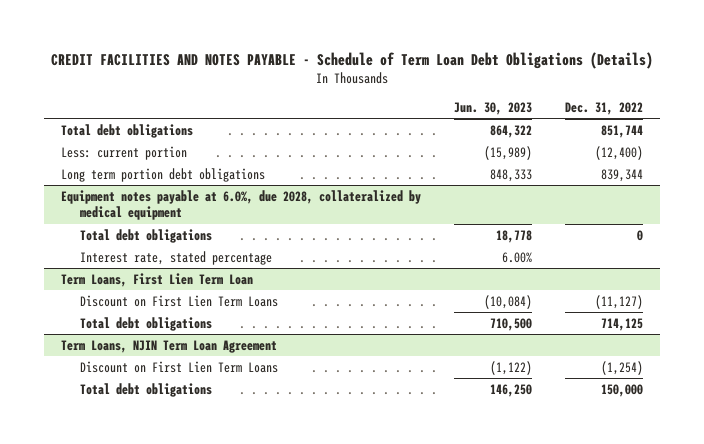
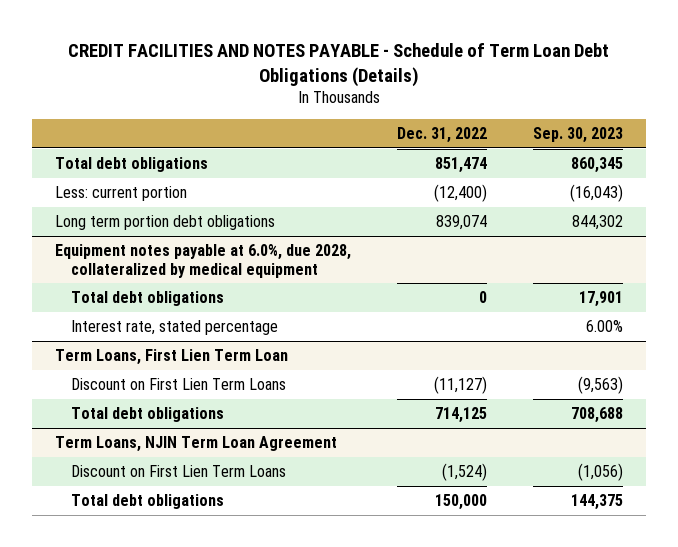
- | Jun. 30, 2023 | Dec. 31, 2022
+ | Dec. 31, 2022 | Sep. 30, 2023
- Total debt obligations | 864,322 | 851,744
+ Total debt obligations | 851,474 | 860,345
- Long term portion debt obligations | 848,333 | 839,344
+ Long term portion debt obligations | 839,074 | 844,302
@ Term Loans, NJIN Term Loan Agreement
- Discount on First Lien Term Loans | (1,122) | (1,254)
+ Discount on First Lien Term Loans | (1,524) | (1,056)

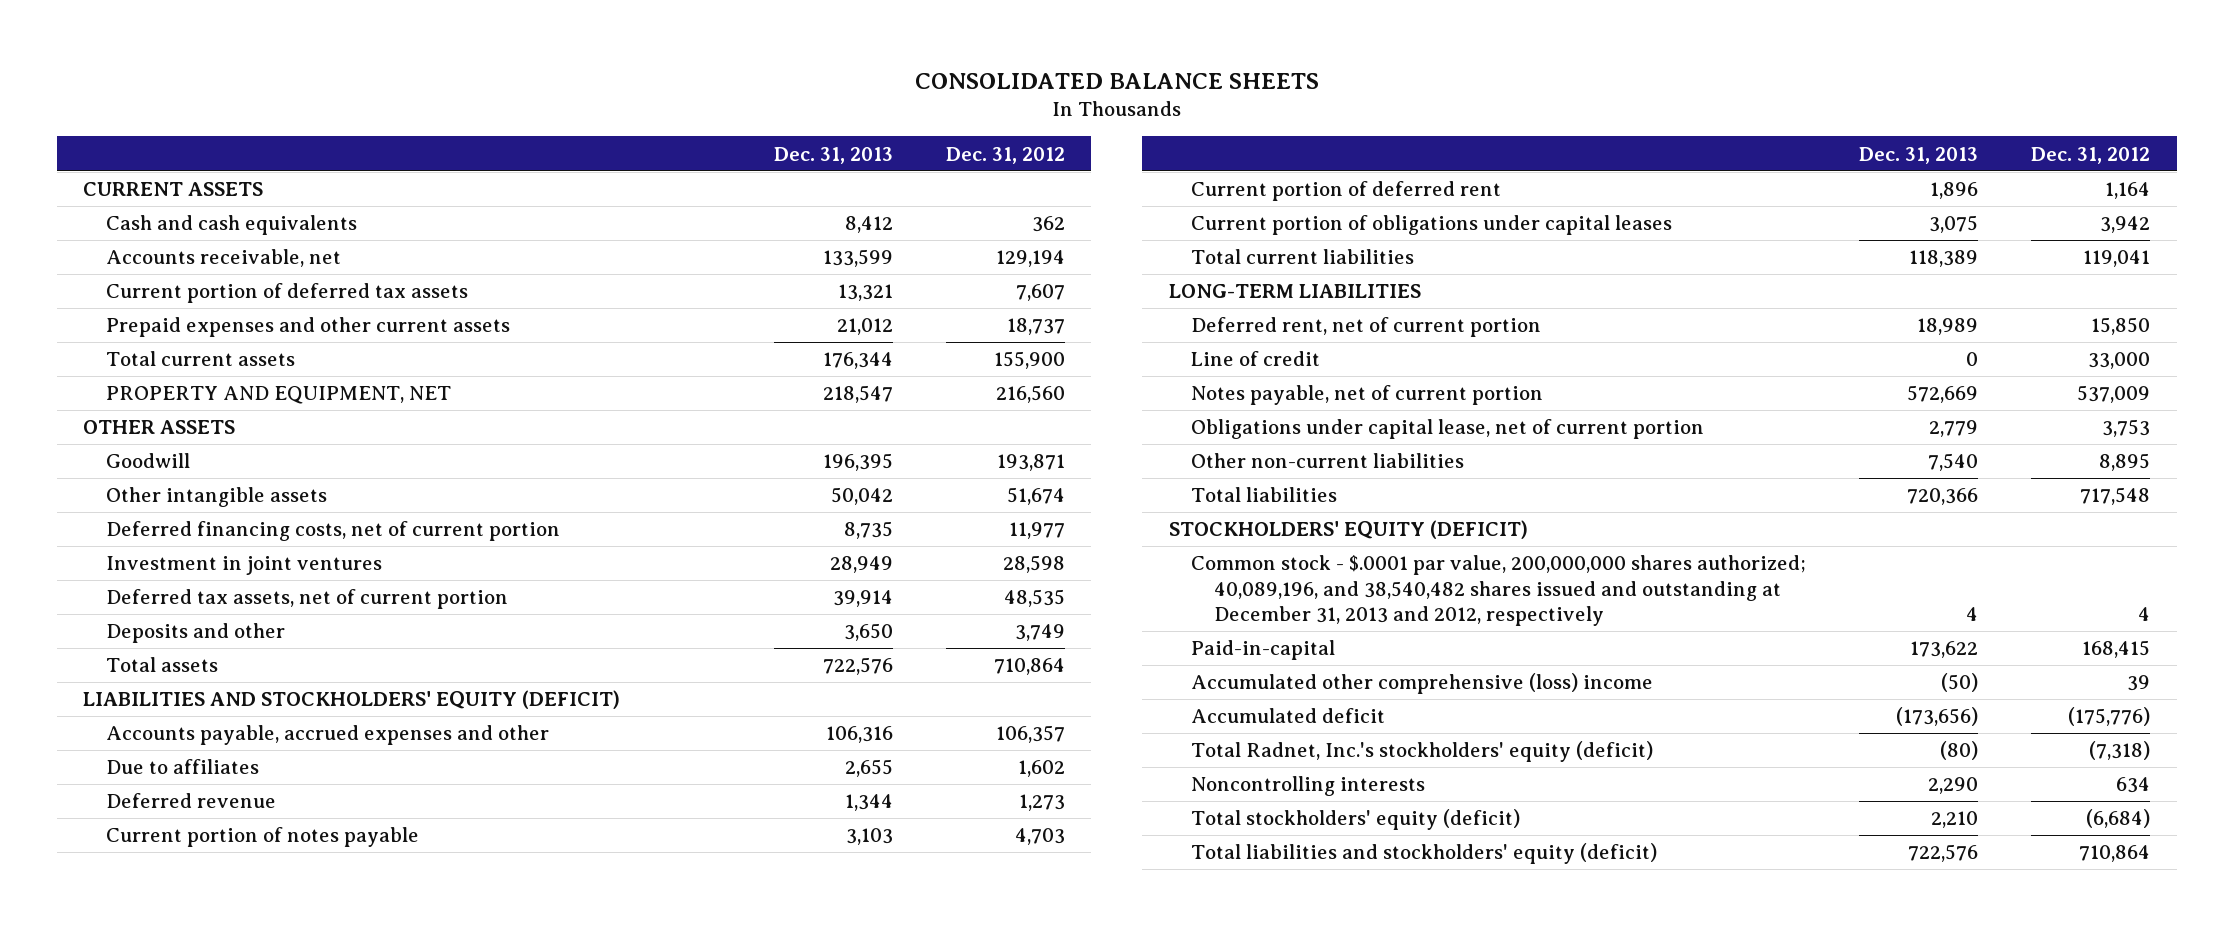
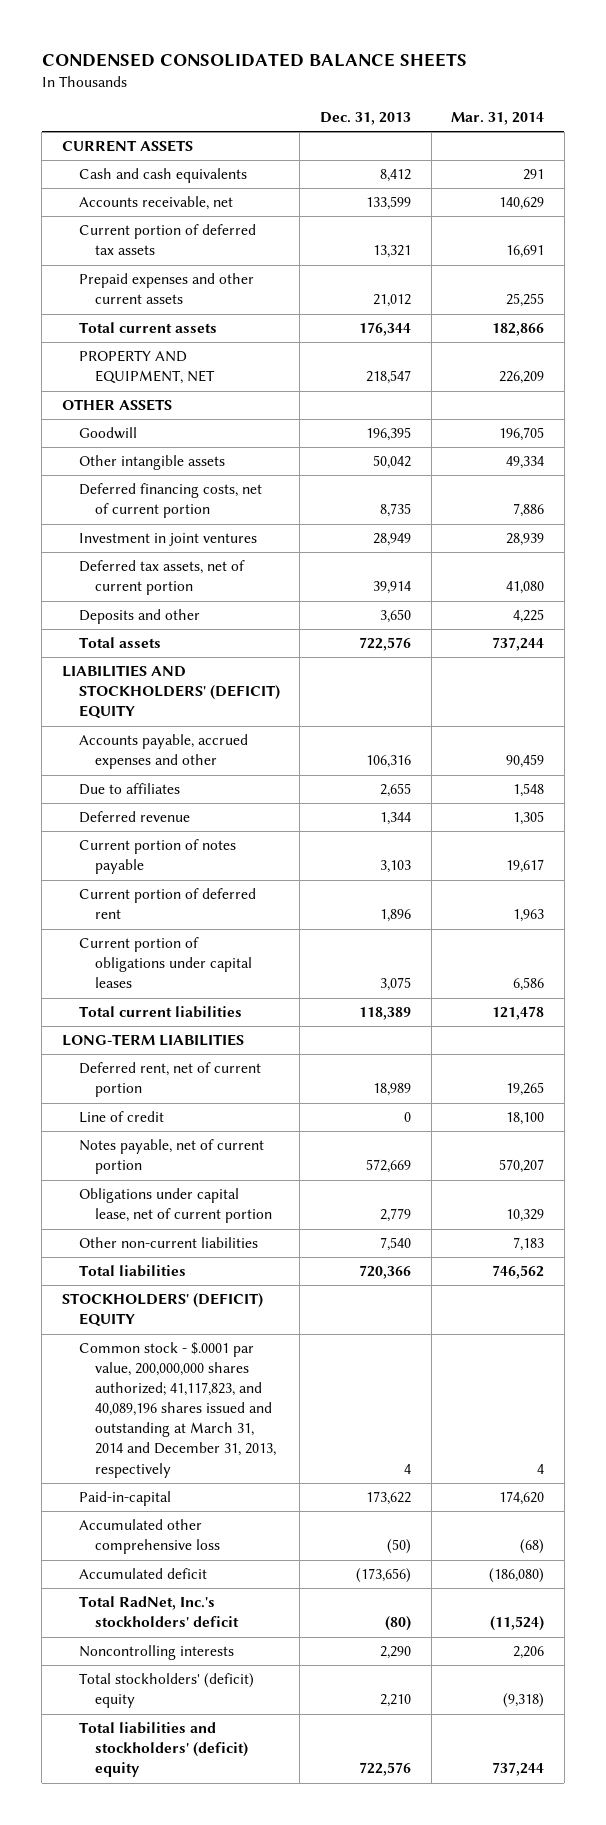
- CONSOLIDATED BALANCE SHEETS
+ CONDENSED CONSOLIDATED BALANCE SHEETS
- | Dec. 31, 2013 | Dec. 31, 2012
+ | Dec. 31, 2013 | Mar. 31, 2014
- LIABILITIES AND STOCKHOLDERS' EQUITY (DEFICIT)
+ LIABILITIES AND STOCKHOLDERS' (DEFICIT) EQUITY
- STOCKHOLDERS' EQUITY (DEFICIT)
- Common stock - $.0001 par value, 200,000,000 shares authorized; 40,089,196, and 38,540,482 shares issued and outstanding at December 31, 2013 and 2012, respectively | 4 | 4
+ STOCKHOLDERS' (DEFICIT) EQUITY
+ Common stock - $.0001 par value, 200,000,000 shares authorized; 41,117,823, and 40,089,196 shares issued and outstanding at March 31, 2014 and December 31, 2013, respectively | 4 | 4
- Accumulated other comprehensive (loss) income | (50) | 39
+ Accumulated other comprehensive loss | (50) | (68)
- Total Radnet, Inc.'s stockholders' equity (deficit) | (80) | (7,318)
+ Total RadNet, Inc.'s stockholders' deficit | (80) | (11,524)
- Total stockholders' equity (deficit) | 2,210 | (6,684)
- Total liabilities and stockholders' equity (deficit) | 722,576 | 710,864
+ Total stockholders' (deficit) equity | 2,210 | (9,318)
+ Total liabilities and stockholders' (deficit) equity | 722,576 | 737,244

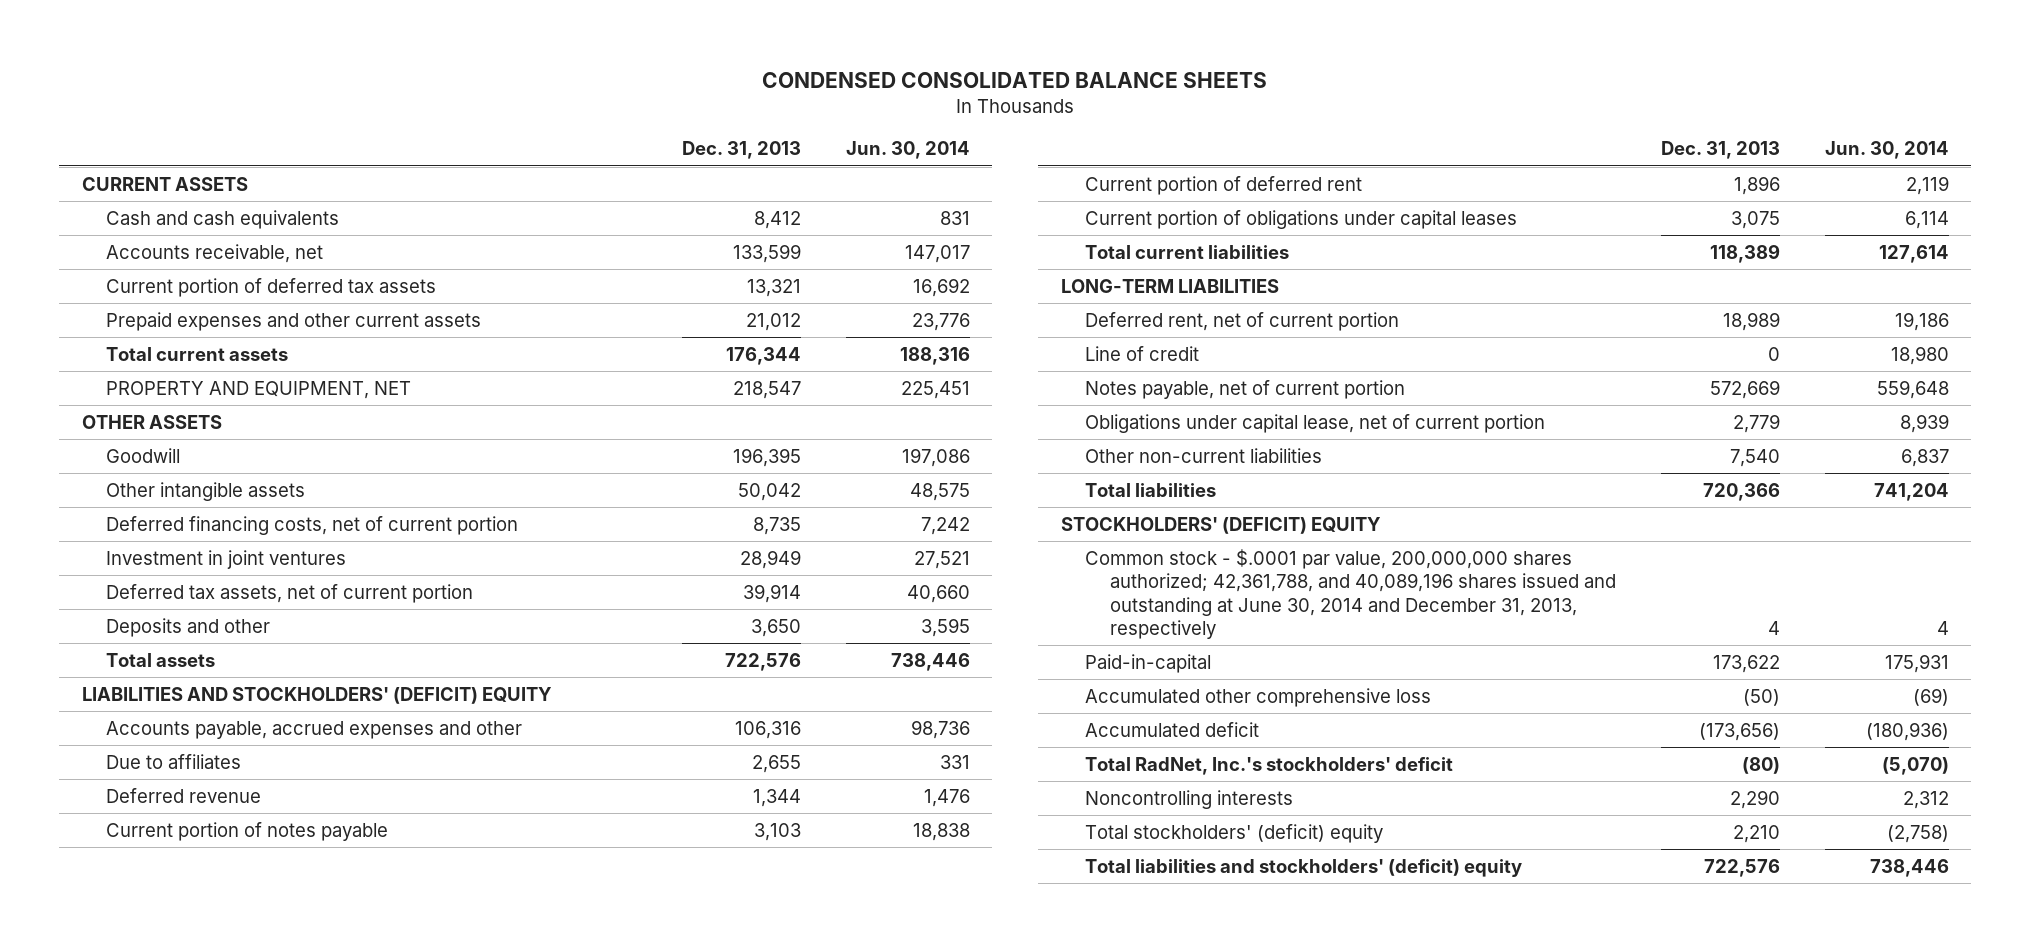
- | Dec. 31, 2013 | Mar. 31, 2014
+ | Dec. 31, 2013 | Jun. 30, 2014
- Common stock - $.0001 par value, 200,000,000 shares authorized; 41,117,823, and 40,089,196 shares issued and outstanding at March 31, 2014 and December 31, 2013, respectively | 4 | 4
+ Common stock - $.0001 par value, 200,000,000 shares authorized; 42,361,788, and 40,089,196 shares issued and outstanding at June 30, 2014 and December 31, 2013, respectively | 4 | 4

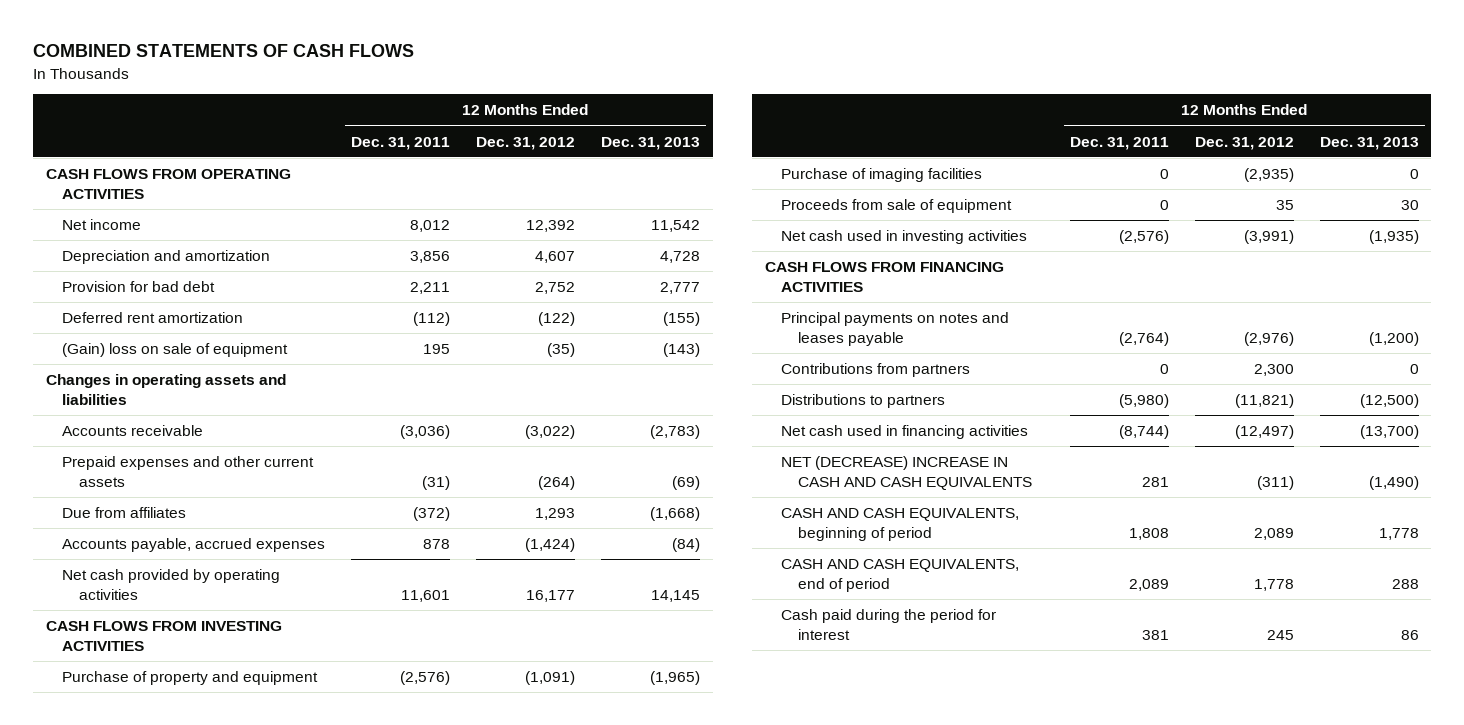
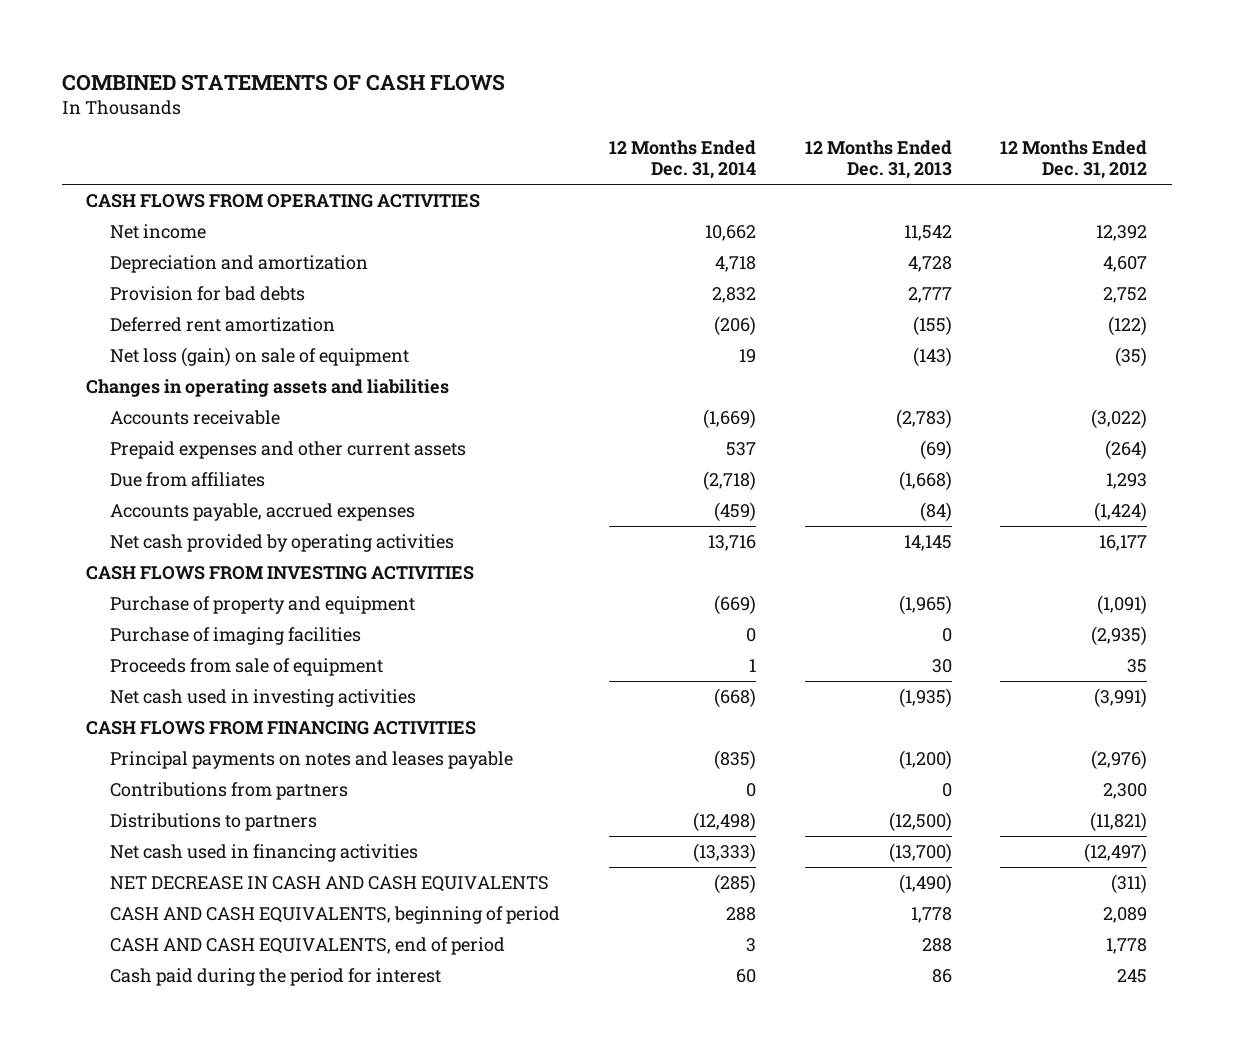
- | 12 Months Ended Dec. 31, 2011 | 12 Months Ended Dec. 31, 2012 | 12 Months Ended Dec. 31, 2013
+ | 12 Months Ended Dec. 31, 2014 | 12 Months Ended Dec. 31, 2013 | 12 Months Ended Dec. 31, 2012
- Provision for bad debt | 2,211 | 2,752 | 2,777
+ Provision for bad debts | 2,832 | 2,777 | 2,752
- (Gain) loss on sale of equipment | 195 | (35) | (143)
+ Net loss (gain) on sale of equipment | 19 | (143) | (35)
- NET (DECREASE) INCREASE IN CASH AND CASH EQUIVALENTS | 281 | (311) | (1,490)
+ NET DECREASE IN CASH AND CASH EQUIVALENTS | (285) | (1,490) | (311)

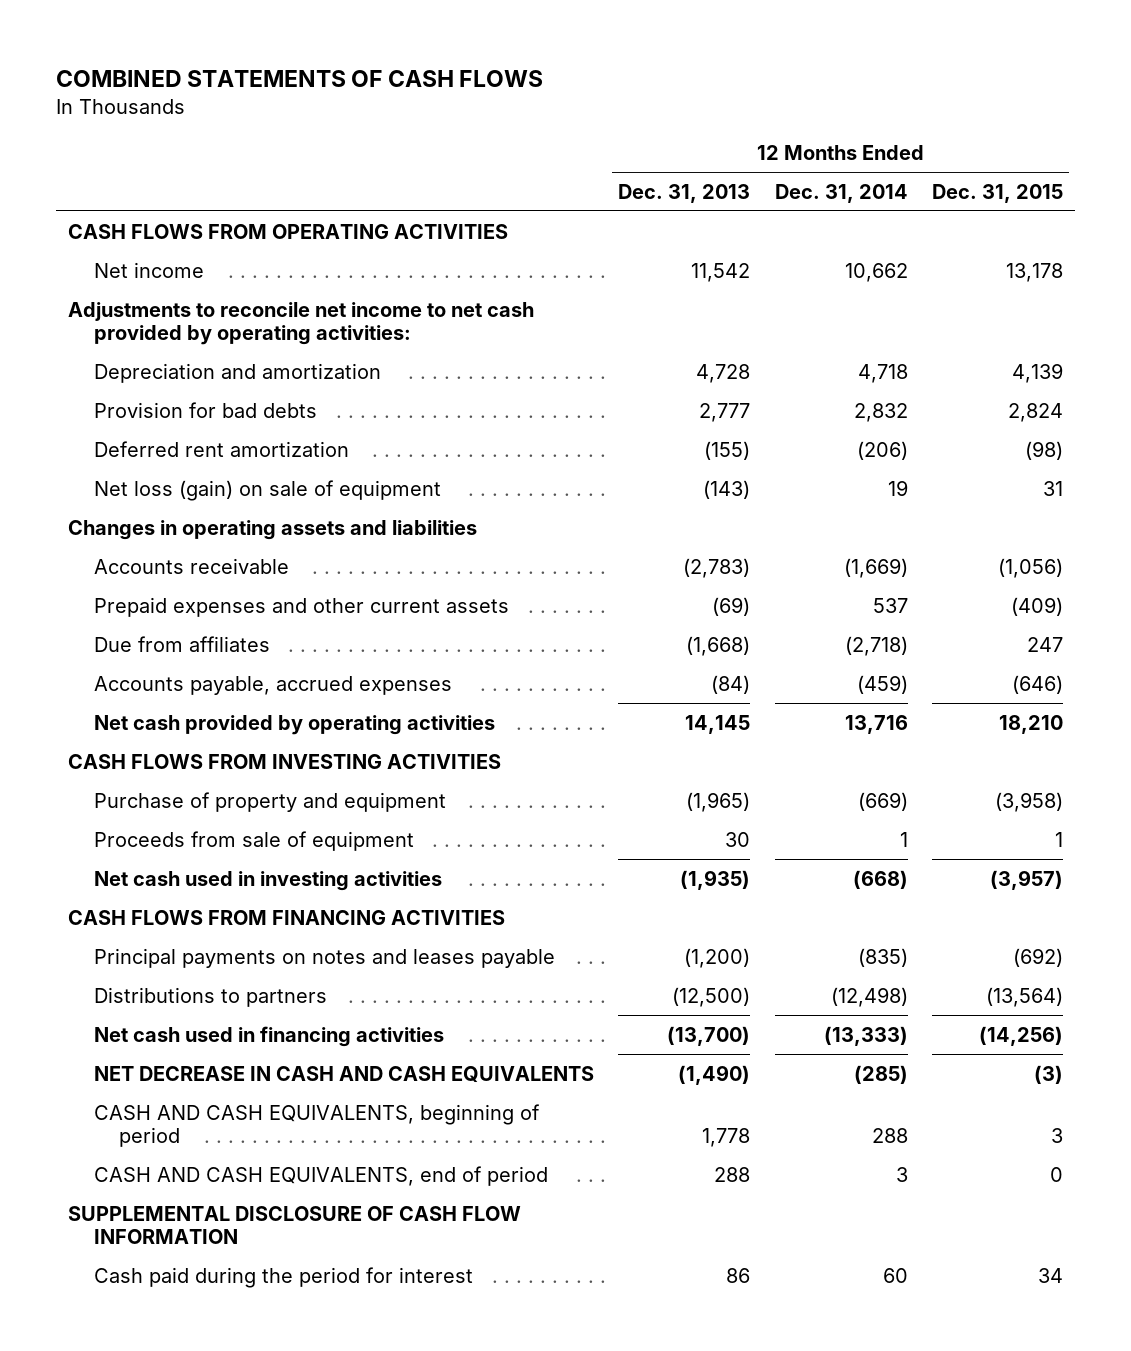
- | 12 Months Ended Dec. 31, 2014 | 12 Months Ended Dec. 31, 2013 | 12 Months Ended Dec. 31, 2012
+ | 12 Months Ended Dec. 31, 2013 | 12 Months Ended Dec. 31, 2014 | 12 Months Ended Dec. 31, 2015
+ Adjustments to reconcile net income to net cash provided by operating activities:
- Purchase of imaging facilities | 0 | 0 | (2,935)
- Contributions from partners | 0 | 0 | 2,300
+ SUPPLEMENTAL DISCLOSURE OF CASH FLOW INFORMATION

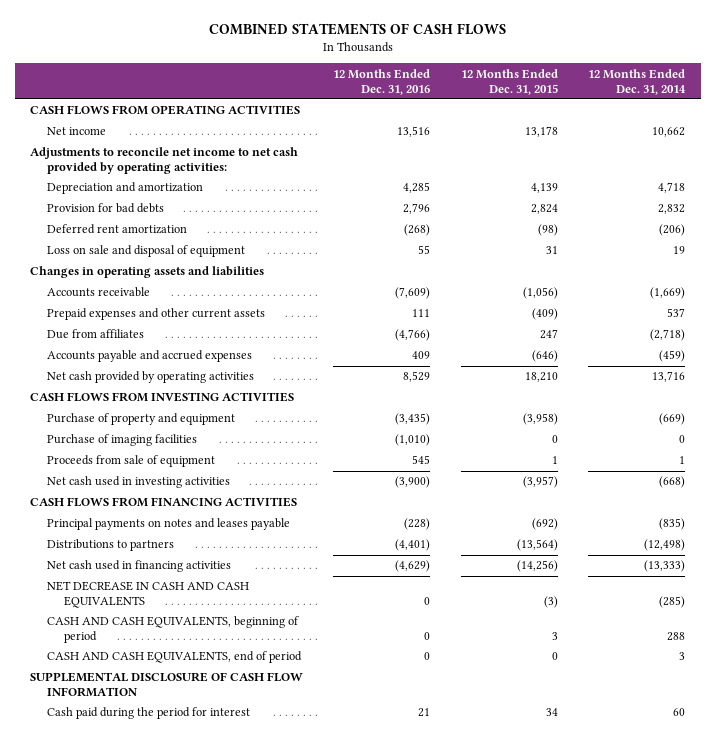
- | 12 Months Ended Dec. 31, 2013 | 12 Months Ended Dec. 31, 2014 | 12 Months Ended Dec. 31, 2015
+ | 12 Months Ended Dec. 31, 2016 | 12 Months Ended Dec. 31, 2015 | 12 Months Ended Dec. 31, 2014
- Net loss (gain) on sale of equipment | (143) | 19 | 31
+ Loss on sale and disposal of equipment | 55 | 31 | 19
- Accounts payable, accrued expenses | (84) | (459) | (646)
+ Accounts payable and accrued expenses | 409 | (646) | (459)
+ Purchase of imaging facilities | (1,010) | 0 | 0

